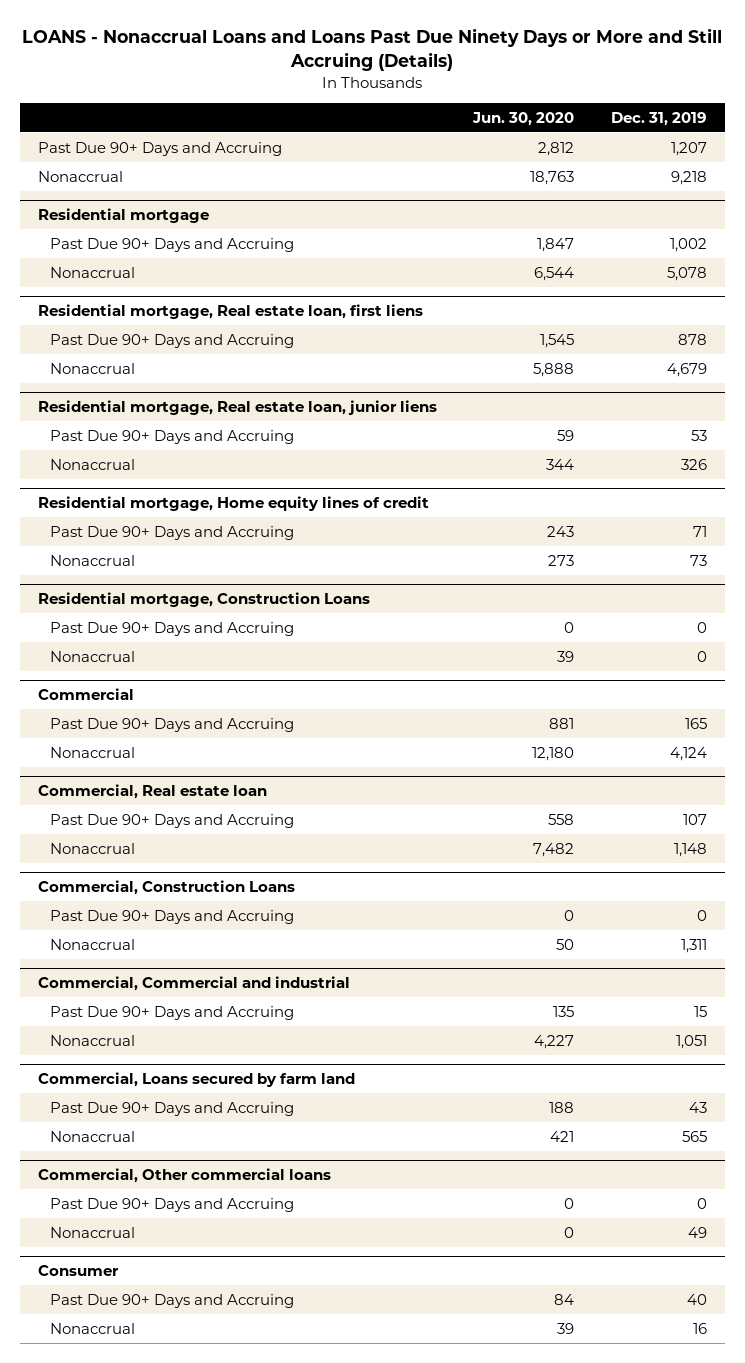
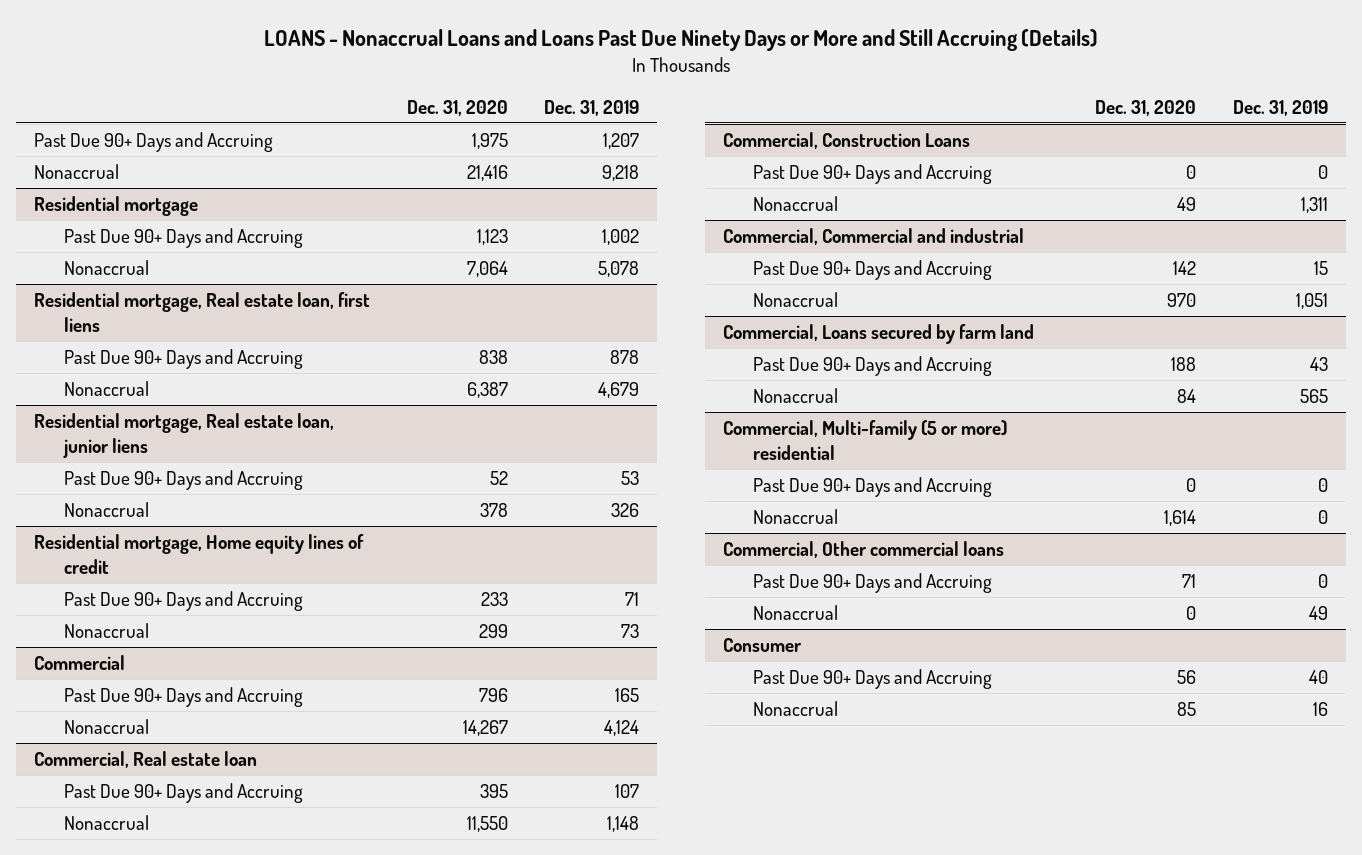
- | Jun. 30, 2020 | Dec. 31, 2019
+ | Dec. 31, 2020 | Dec. 31, 2019
- Residential mortgage, Construction Loans
- Past Due 90+ Days and Accruing | 0 | 0
- Nonaccrual | 39 | 0
+ Commercial, Multi-family (5 or more) residential
+ Past Due 90+ Days and Accruing | 0 | 0
+ Nonaccrual | 1,614 | 0

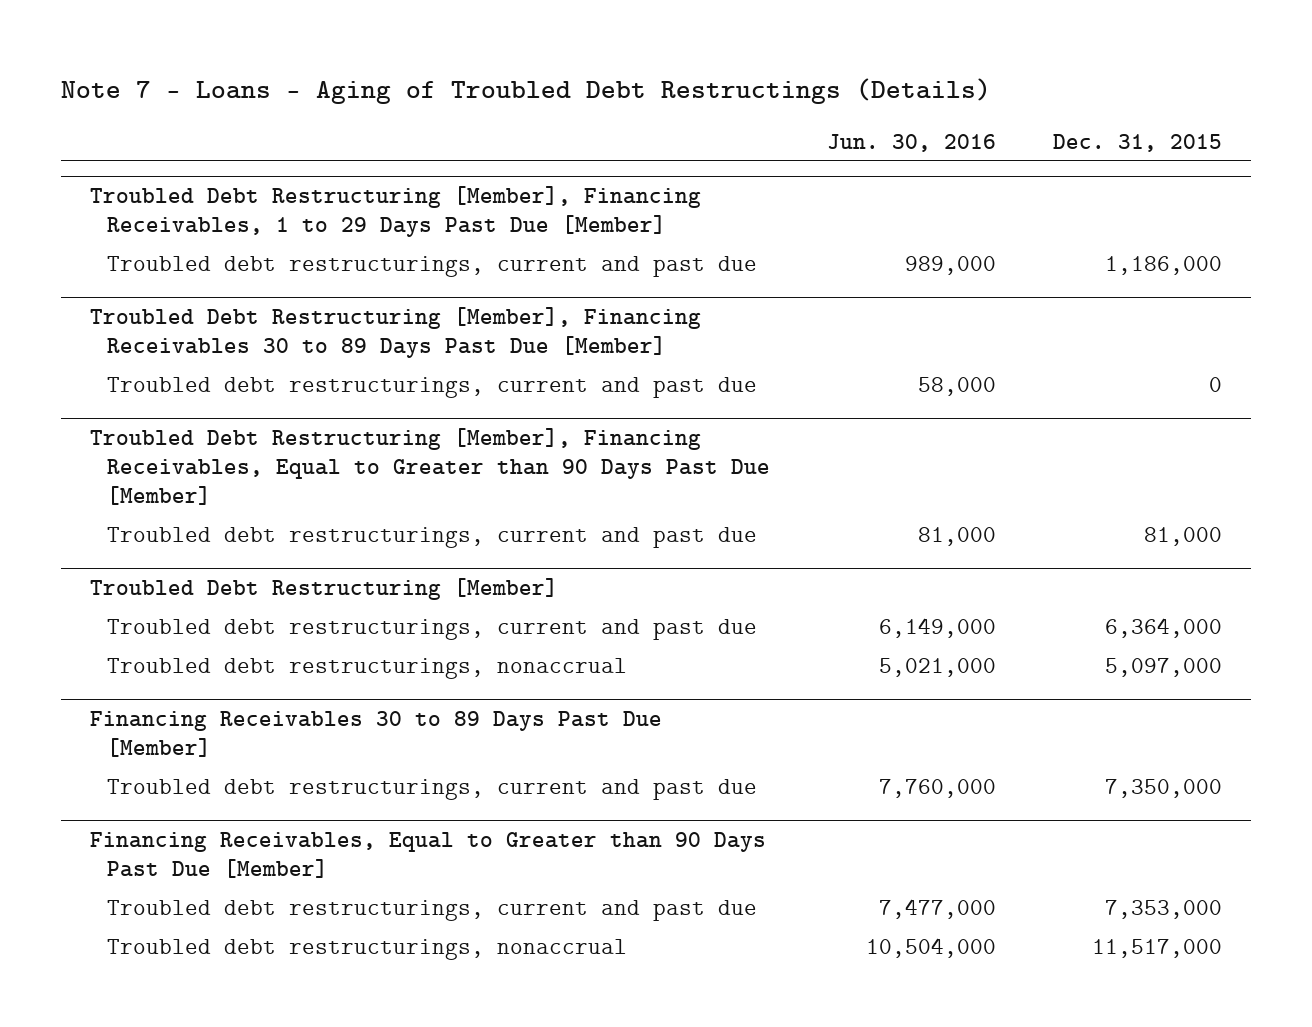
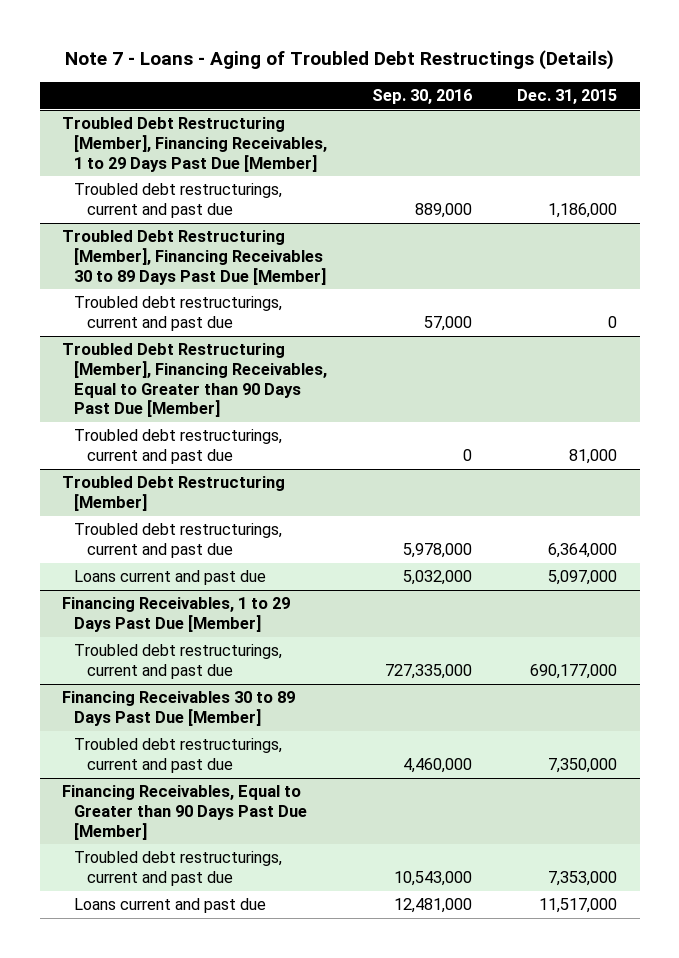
- | Jun. 30, 2016 | Dec. 31, 2015
+ | Sep. 30, 2016 | Dec. 31, 2015
@ Troubled Debt Restructuring [Member]
- Troubled debt restructurings, nonaccrual | 5,021,000 | 5,097,000
+ Loans current and past due | 5,032,000 | 5,097,000
+ Financing Receivables, 1 to 29 Days Past Due [Member]
+ Troubled debt restructurings, current and past due | 727,335,000 | 690,177,000
@ Financing Receivables, Equal to Greater than 90 Days Past Due [Member]
- Troubled debt restructurings, nonaccrual | 10,504,000 | 11,517,000
+ Loans current and past due | 12,481,000 | 11,517,000

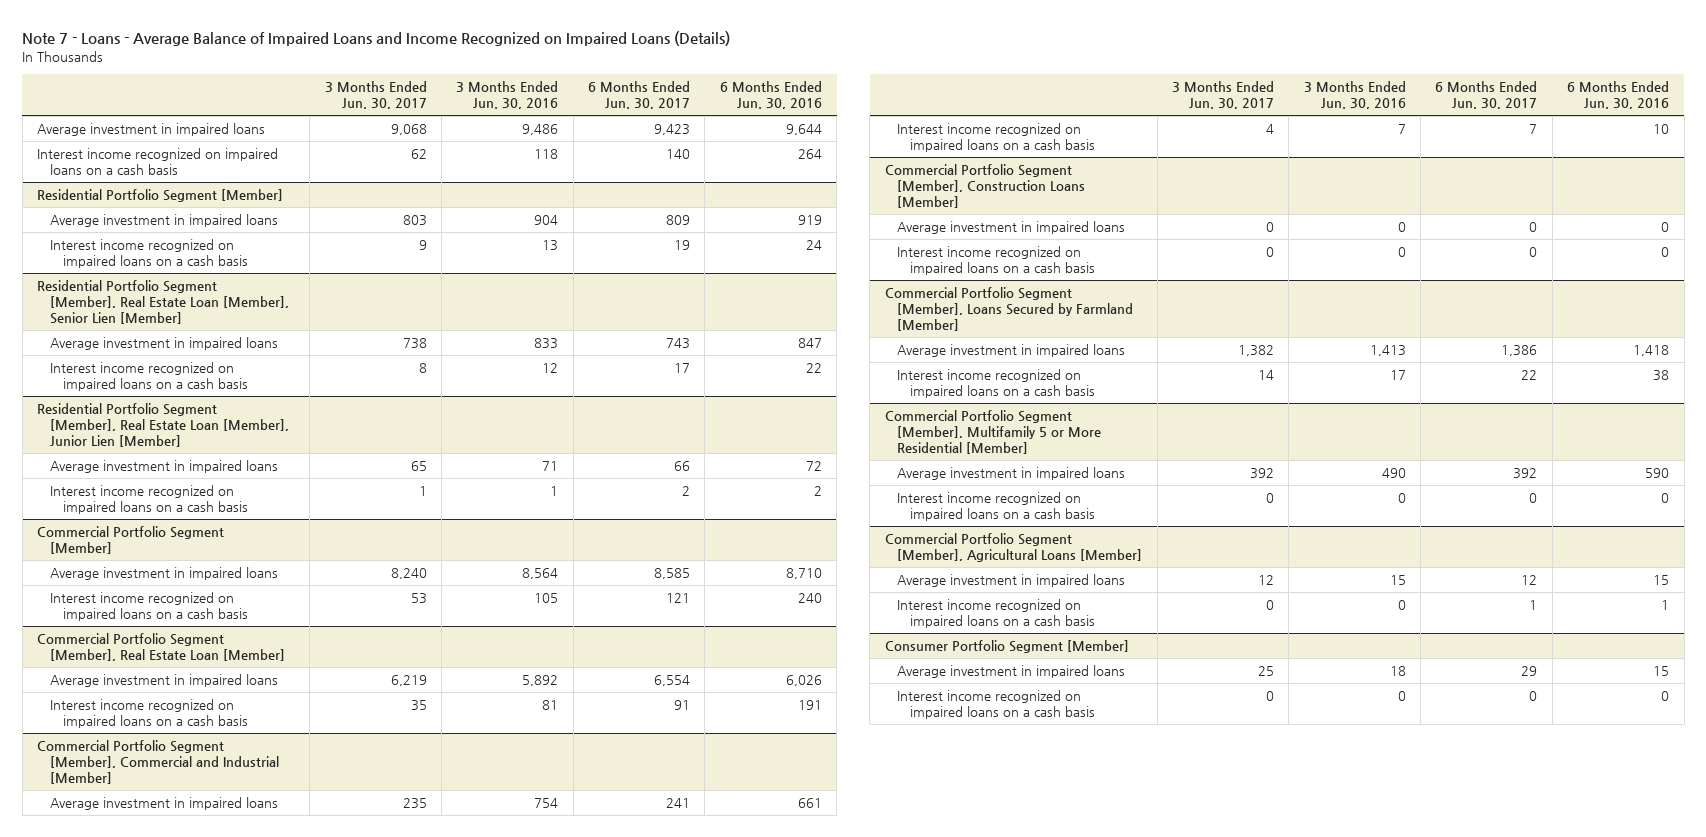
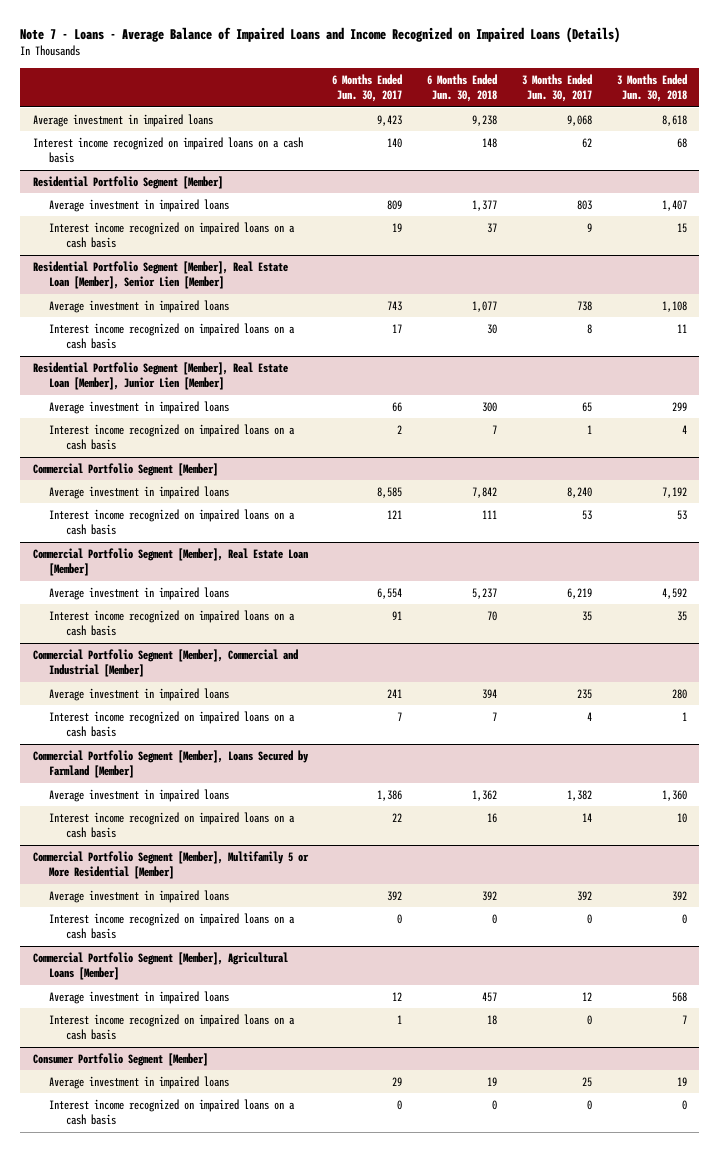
- | 3 Months Ended Jun. 30, 2017 | 3 Months Ended Jun. 30, 2016 | 6 Months Ended Jun. 30, 2017 | 6 Months Ended Jun. 30, 2016
+ | 6 Months Ended Jun. 30, 2017 | 6 Months Ended Jun. 30, 2018 | 3 Months Ended Jun. 30, 2017 | 3 Months Ended Jun. 30, 2018
- Commercial Portfolio Segment [Member], Construction Loans [Member]
- Average investment in impaired loans | 0 | 0 | 0 | 0
- Interest income recognized on impaired loans on a cash basis | 0 | 0 | 0 | 0

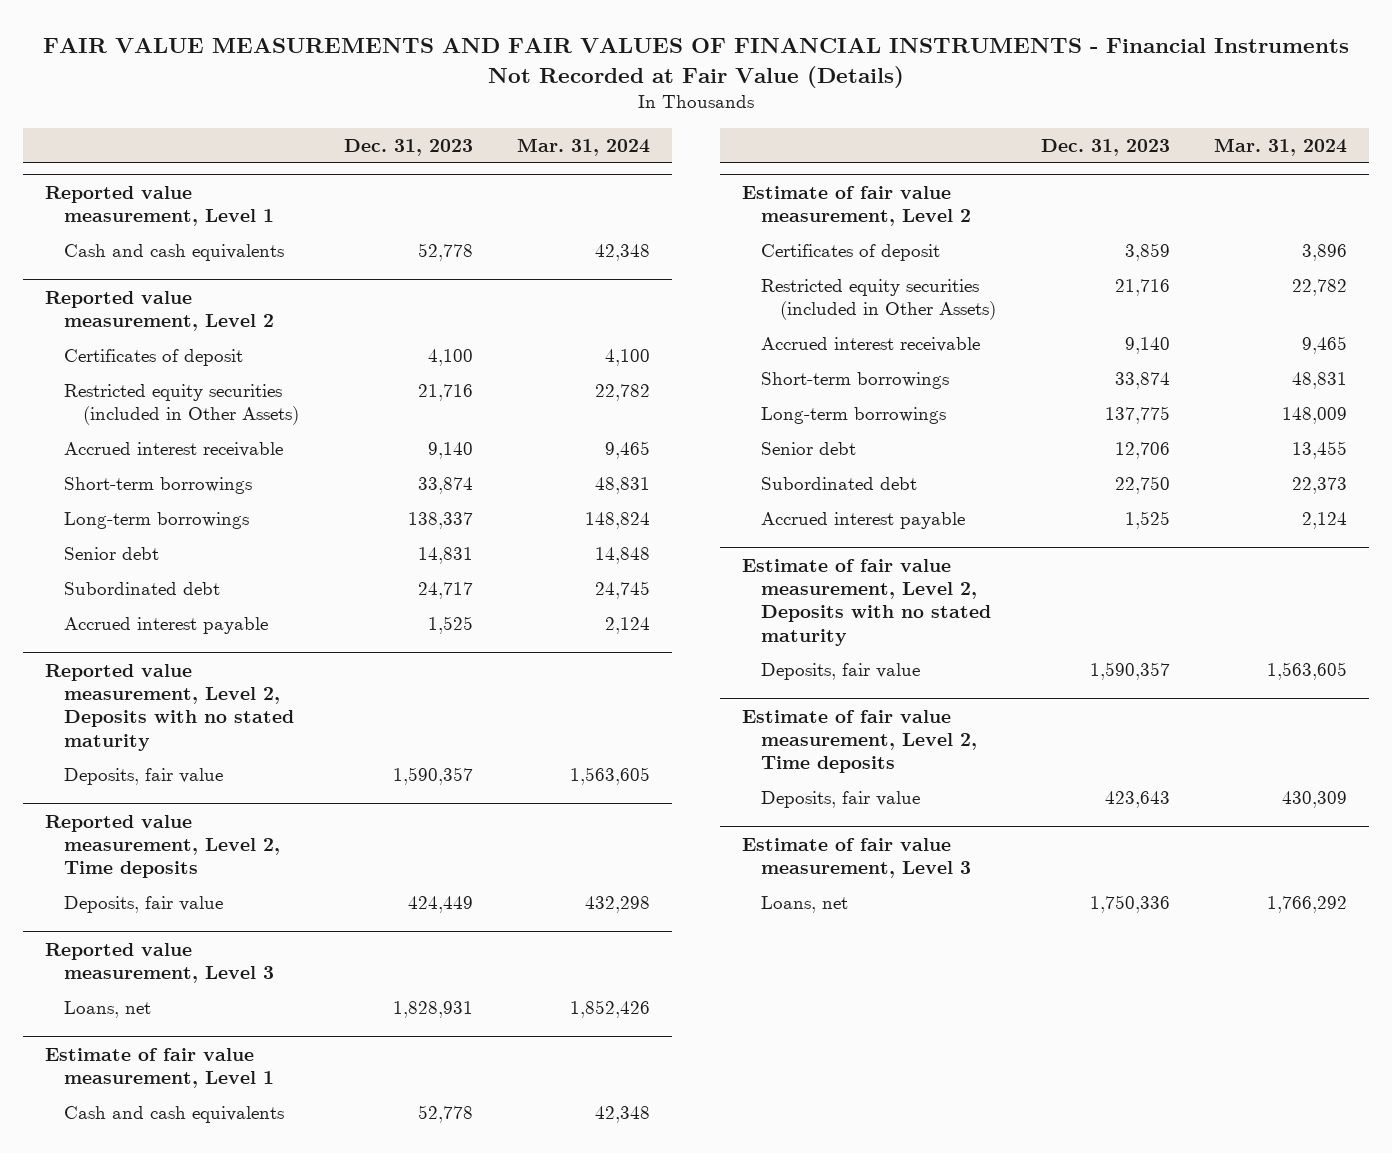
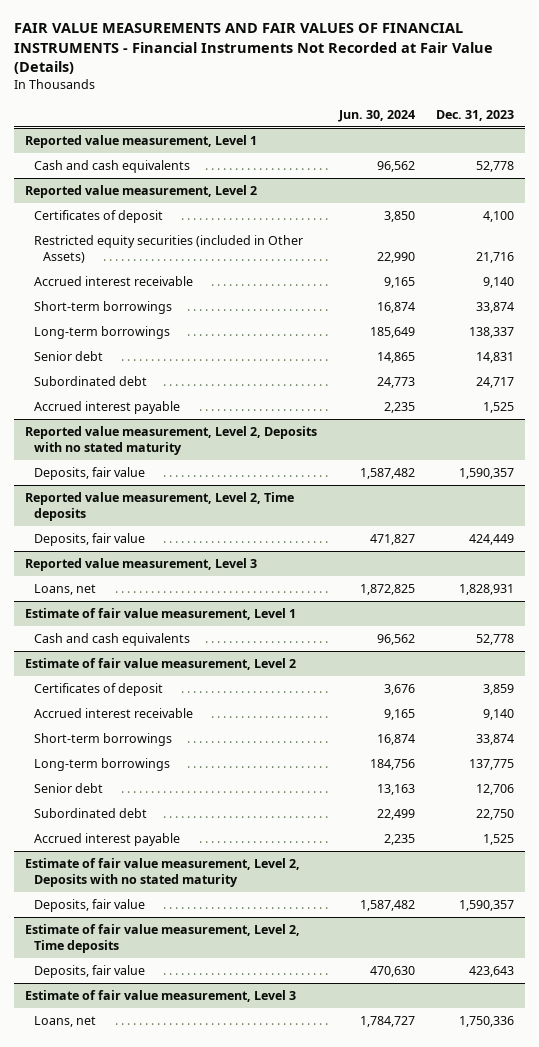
- | Dec. 31, 2023 | Mar. 31, 2024
+ | Jun. 30, 2024 | Dec. 31, 2023
@ Estimate of fair value measurement, Level 2
- Restricted equity securities (included in Other Assets) | 21,716 | 22,782

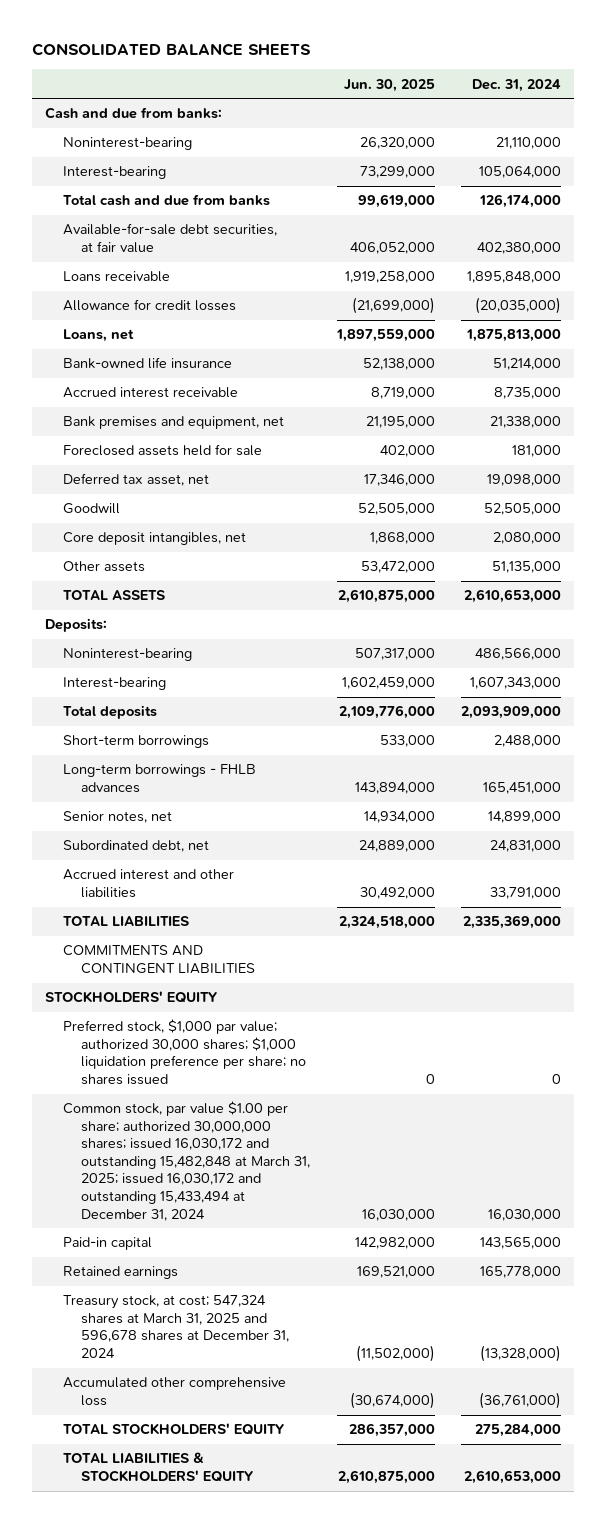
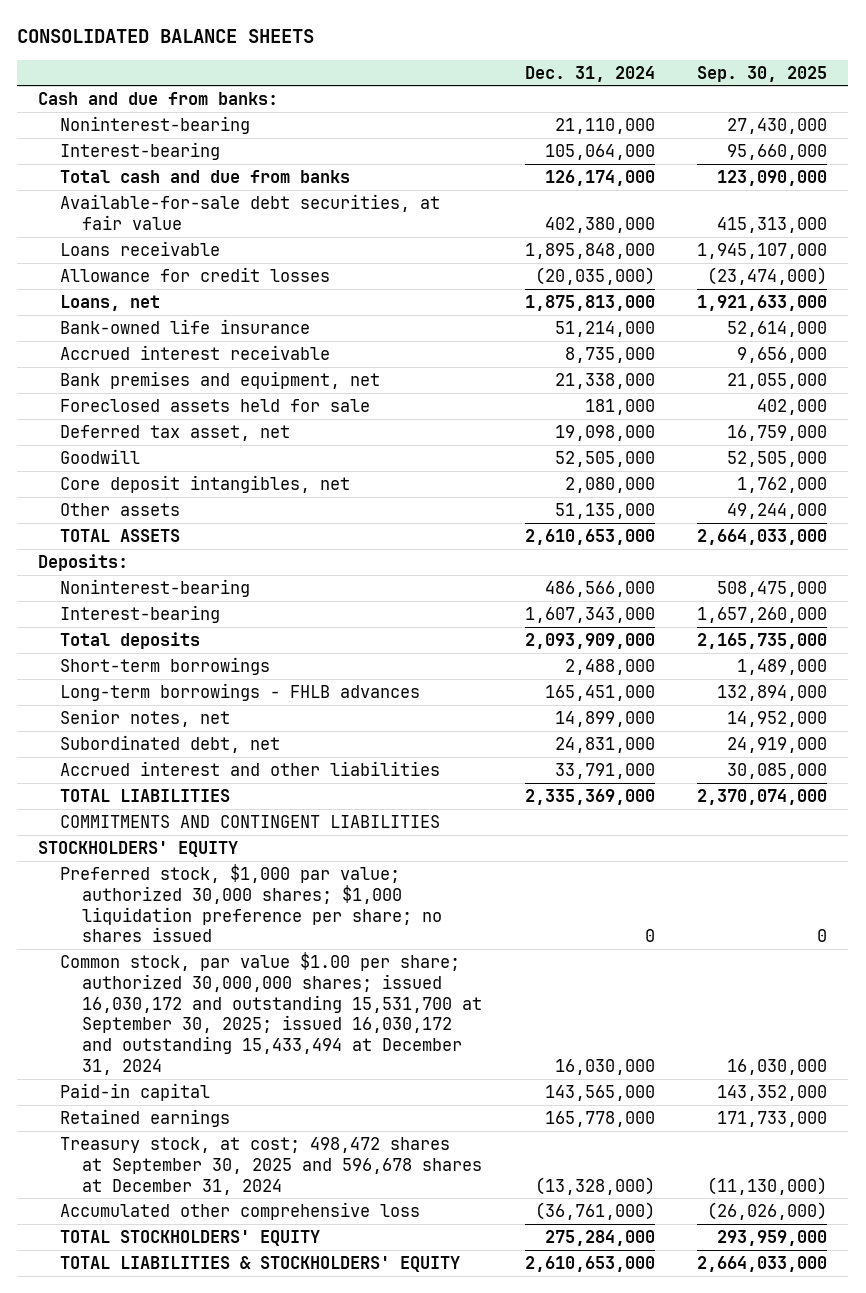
- | Jun. 30, 2025 | Dec. 31, 2024
+ | Dec. 31, 2024 | Sep. 30, 2025
- Common stock, par value $1.00 per share; authorized 30,000,000 shares; issued 16,030,172 and outstanding 15,482,848 at March 31, 2025; issued 16,030,172 and outstanding 15,433,494 at December 31, 2024 | 16,030,000 | 16,030,000
+ Common stock, par value $1.00 per share; authorized 30,000,000 shares; issued 16,030,172 and outstanding 15,531,700 at September 30, 2025; issued 16,030,172 and outstanding 15,433,494 at December 31, 2024 | 16,030,000 | 16,030,000
- Treasury stock, at cost; 547,324 shares at March 31, 2025 and 596,678 shares at December 31, 2024 | (11,502,000) | (13,328,000)
+ Treasury stock, at cost; 498,472 shares at September 30, 2025 and 596,678 shares at December 31, 2024 | (13,328,000) | (11,130,000)

